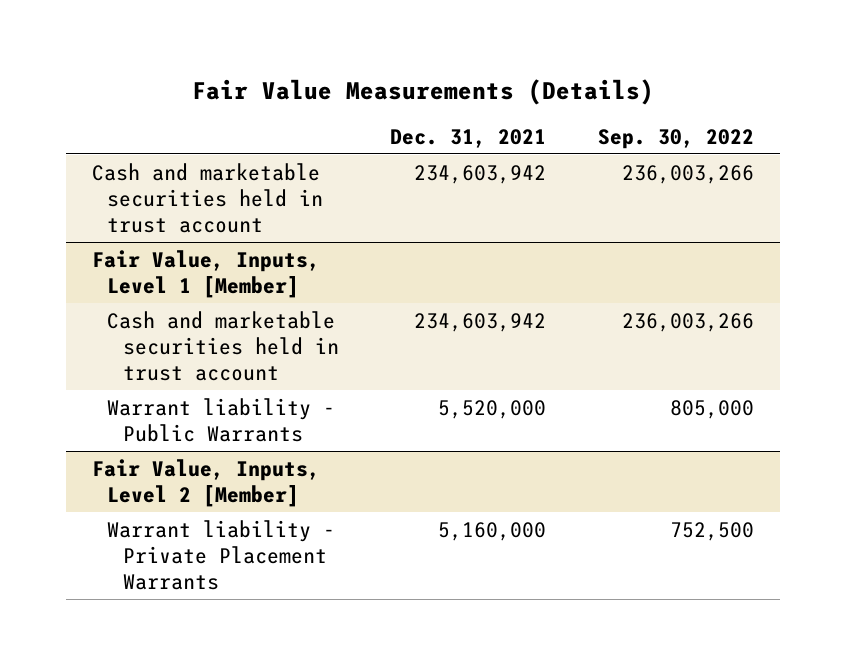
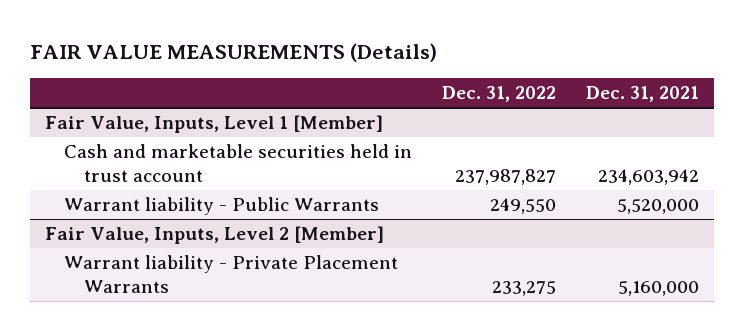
- Fair Value Measurements (Details)
+ FAIR VALUE MEASUREMENTS (Details)
- | Dec. 31, 2021 | Sep. 30, 2022
+ | Dec. 31, 2022 | Dec. 31, 2021
- Cash and marketable securities held in trust account | 234,603,942 | 236,003,266

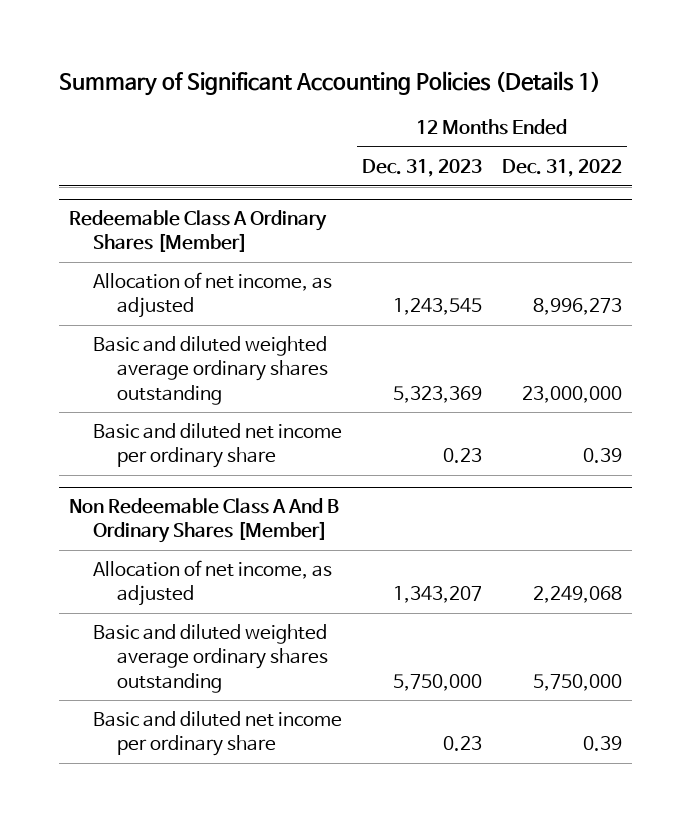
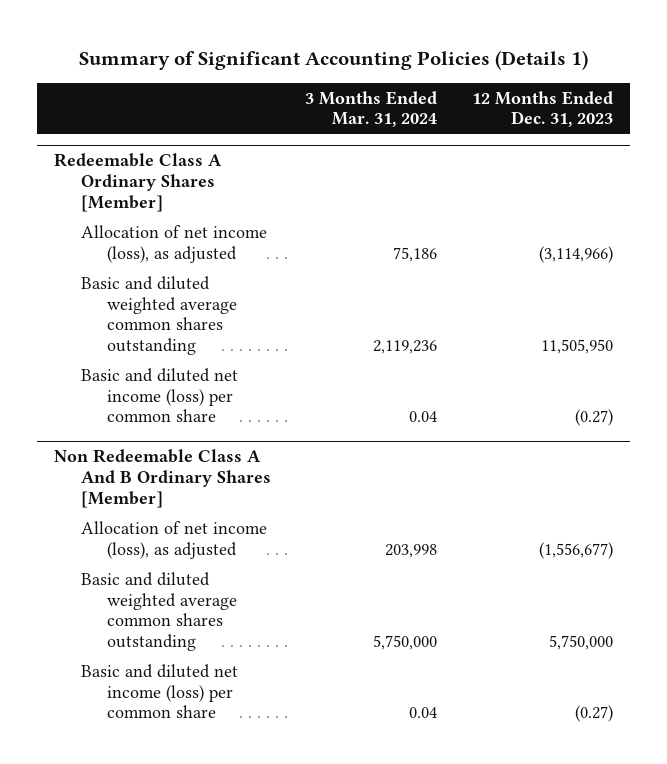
- | 12 Months Ended Dec. 31, 2023 | 12 Months Ended Dec. 31, 2022
+ | 3 Months Ended Mar. 31, 2024 | 12 Months Ended Dec. 31, 2023
@ Redeemable Class A Ordinary Shares [Member]
- Allocation of net income, as adjusted | 1,243,545 | 8,996,273
- Basic and diluted weighted average ordinary shares outstanding | 5,323,369 | 23,000,000
- Basic and diluted net income per ordinary share | 0.23 | 0.39
+ Allocation of net income (loss), as adjusted | 75,186 | (3,114,966)
+ Basic and diluted weighted average common shares outstanding | 2,119,236 | 11,505,950
+ Basic and diluted net income (loss) per common share | 0.04 | (0.27)
@ Non Redeemable Class A And B Ordinary Shares [Member]
- Allocation of net income, as adjusted | 1,343,207 | 2,249,068
- Basic and diluted weighted average ordinary shares outstanding | 5,750,000 | 5,750,000
- Basic and diluted net income per ordinary share | 0.23 | 0.39
+ Allocation of net income (loss), as adjusted | 203,998 | (1,556,677)
+ Basic and diluted weighted average common shares outstanding | 5,750,000 | 5,750,000
+ Basic and diluted net income (loss) per common share | 0.04 | (0.27)

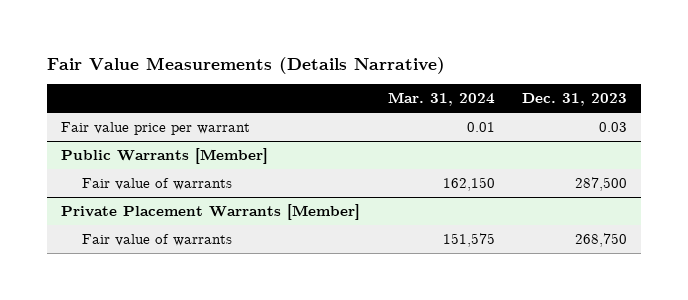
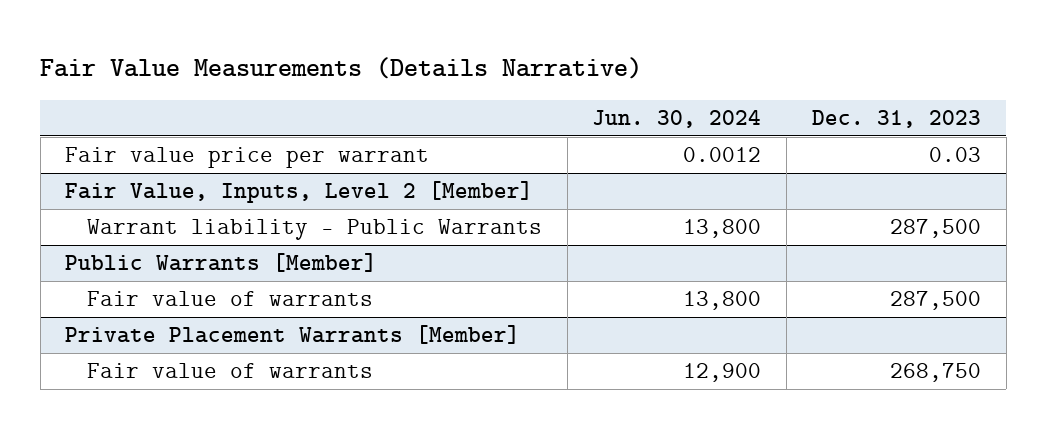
- | Mar. 31, 2024 | Dec. 31, 2023
+ | Jun. 30, 2024 | Dec. 31, 2023
+ Fair Value, Inputs, Level 2 [Member]
+ Warrant liability - Public Warrants | 13,800 | 287,500

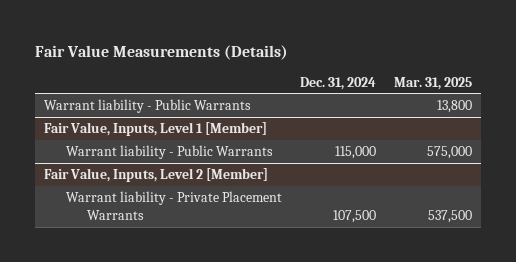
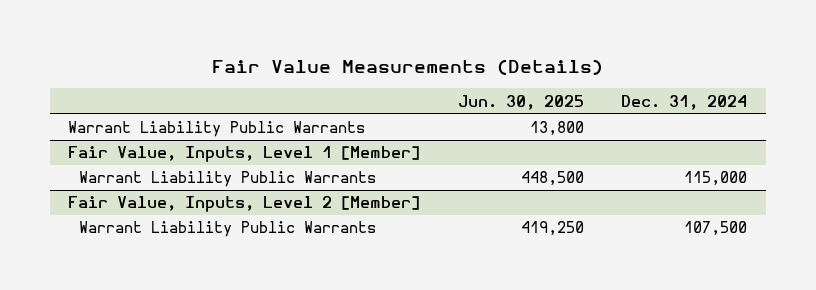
- | Dec. 31, 2024 | Mar. 31, 2025
+ | Jun. 30, 2025 | Dec. 31, 2024
- Warrant liability - Public Warrants | | 13,800
+ Warrant Liability Public Warrants | 13,800 |
@ Fair Value, Inputs, Level 1 [Member]
- Warrant liability - Public Warrants | 115,000 | 575,000
+ Warrant Liability Public Warrants | 448,500 | 115,000
@ Fair Value, Inputs, Level 2 [Member]
- Warrant liability - Private Placement Warrants | 107,500 | 537,500
+ Warrant Liability Public Warrants | 419,250 | 107,500

